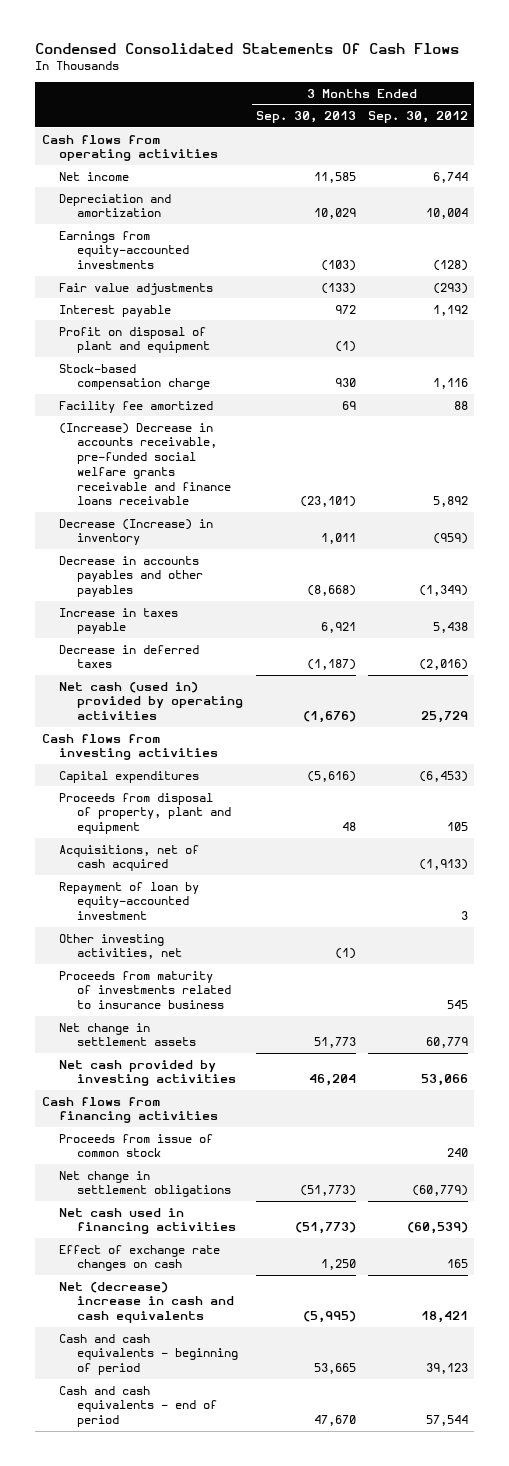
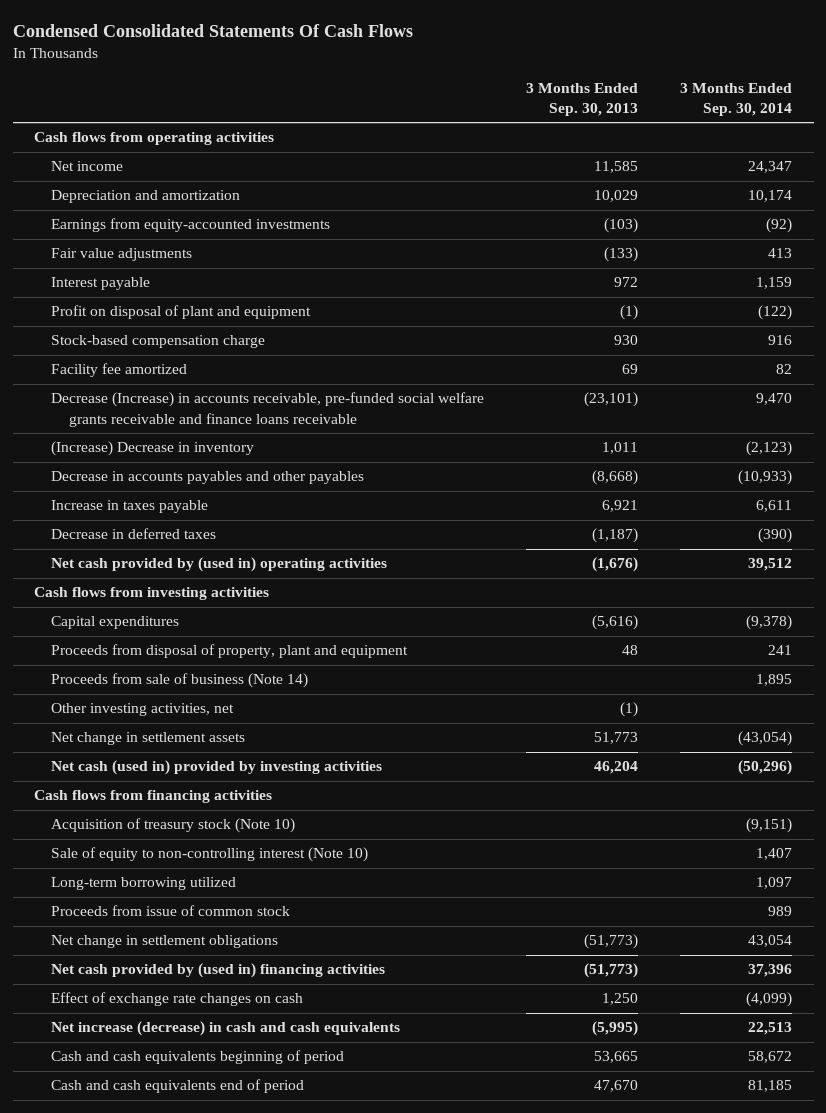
- | 3 Months Ended Sep. 30, 2013 | 3 Months Ended Sep. 30, 2012
+ | 3 Months Ended Sep. 30, 2013 | 3 Months Ended Sep. 30, 2014
- (Increase) Decrease in accounts receivable, pre-funded social welfare grants receivable and finance loans receivable | (23,101) | 5,892
- Decrease (Increase) in inventory | 1,011 | (959)
+ Decrease (Increase) in accounts receivable, pre-funded social welfare grants receivable and finance loans receivable | (23,101) | 9,470
+ (Increase) Decrease in inventory | 1,011 | (2,123)
- Net cash (used in) provided by operating activities | (1,676) | 25,729
+ Net cash provided by (used in) operating activities | (1,676) | 39,512
- Acquisitions, net of cash acquired | | (1,913)
- Repayment of loan by equity-accounted investment | | 3
+ Proceeds from sale of business (Note 14) | | 1,895
- Proceeds from maturity of investments related to insurance business | | 545
- Net cash provided by investing activities | 46,204 | 53,066
+ Net cash (used in) provided by investing activities | 46,204 | (50,296)
+ Acquisition of treasury stock (Note 10) | | (9,151)
+ Sale of equity to non-controlling interest (Note 10) | | 1,407
+ Long-term borrowing utilized | | 1,097
- Net cash used in financing activities | (51,773) | (60,539)
+ Net cash provided by (used in) financing activities | (51,773) | 37,396
- Net (decrease) increase in cash and cash equivalents | (5,995) | 18,421
- Cash and cash equivalents - beginning of period | 53,665 | 39,123
- Cash and cash equivalents - end of period | 47,670 | 57,544
+ Net increase (decrease) in cash and cash equivalents | (5,995) | 22,513
+ Cash and cash equivalents beginning of period | 53,665 | 58,672
+ Cash and cash equivalents end of period | 47,670 | 81,185

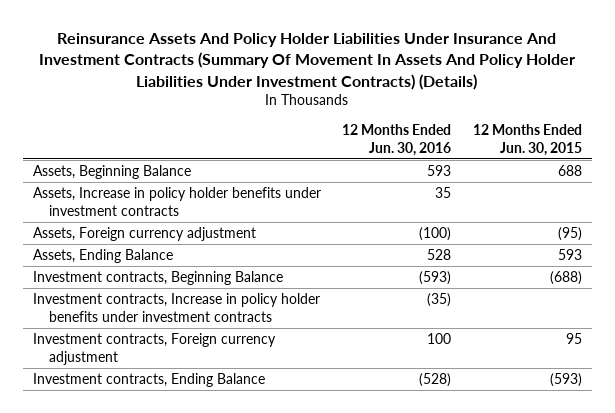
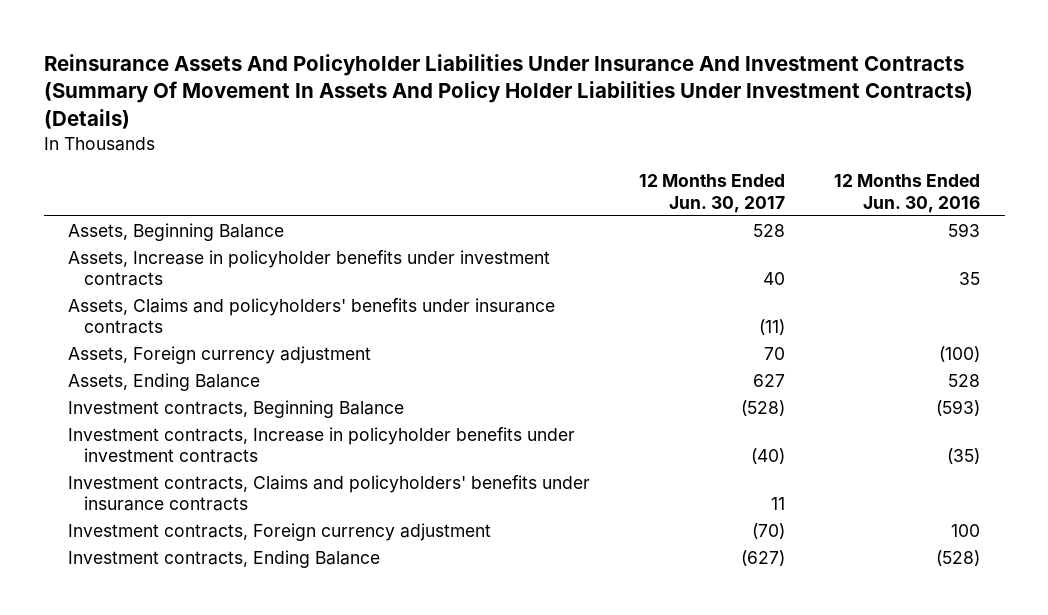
- Reinsurance Assets And Policy Holder Liabilities Under Insurance And Investment Contracts (Summary Of Movement In Assets And Policy Holder Liabilities Under Investment Contracts) (Details)
+ Reinsurance Assets And Policyholder Liabilities Under Insurance And Investment Contracts (Summary Of Movement In Assets And Policy Holder Liabilities Under Investment Contracts) (Details)
- | 12 Months Ended Jun. 30, 2016 | 12 Months Ended Jun. 30, 2015
+ | 12 Months Ended Jun. 30, 2017 | 12 Months Ended Jun. 30, 2016
- Assets, Increase in policy holder benefits under investment contracts | 35 |
+ Assets, Increase in policyholder benefits under investment contracts | 40 | 35
+ Assets, Claims and policyholders' benefits under insurance contracts | (11) |
- Investment contracts, Increase in policy holder benefits under investment contracts | (35) |
+ Investment contracts, Increase in policyholder benefits under investment contracts | (40) | (35)
+ Investment contracts, Claims and policyholders' benefits under insurance contracts | 11 |

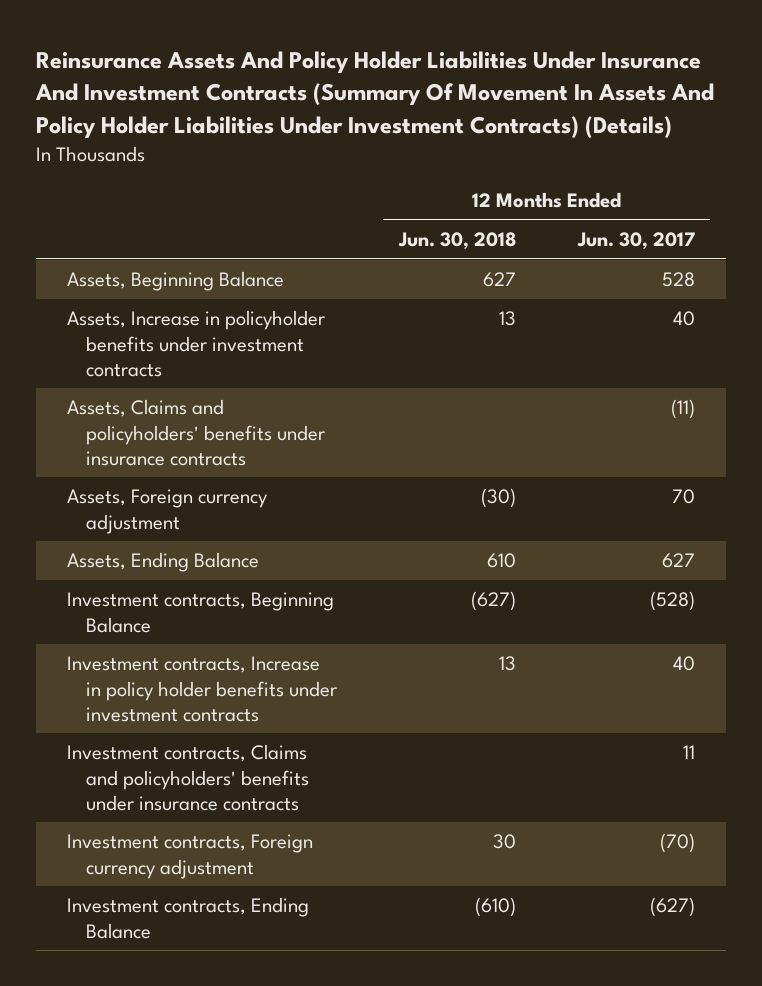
- Reinsurance Assets And Policyholder Liabilities Under Insurance And Investment Contracts (Summary Of Movement In Assets And Policy Holder Liabilities Under Investment Contracts) (Details)
+ Reinsurance Assets And Policy Holder Liabilities Under Insurance And Investment Contracts (Summary Of Movement In Assets And Policy Holder Liabilities Under Investment Contracts) (Details)
- | 12 Months Ended Jun. 30, 2017 | 12 Months Ended Jun. 30, 2016
+ | 12 Months Ended Jun. 30, 2018 | 12 Months Ended Jun. 30, 2017
- Investment contracts, Increase in policyholder benefits under investment contracts | (40) | (35)
+ Investment contracts, Increase in policy holder benefits under investment contracts | 13 | 40

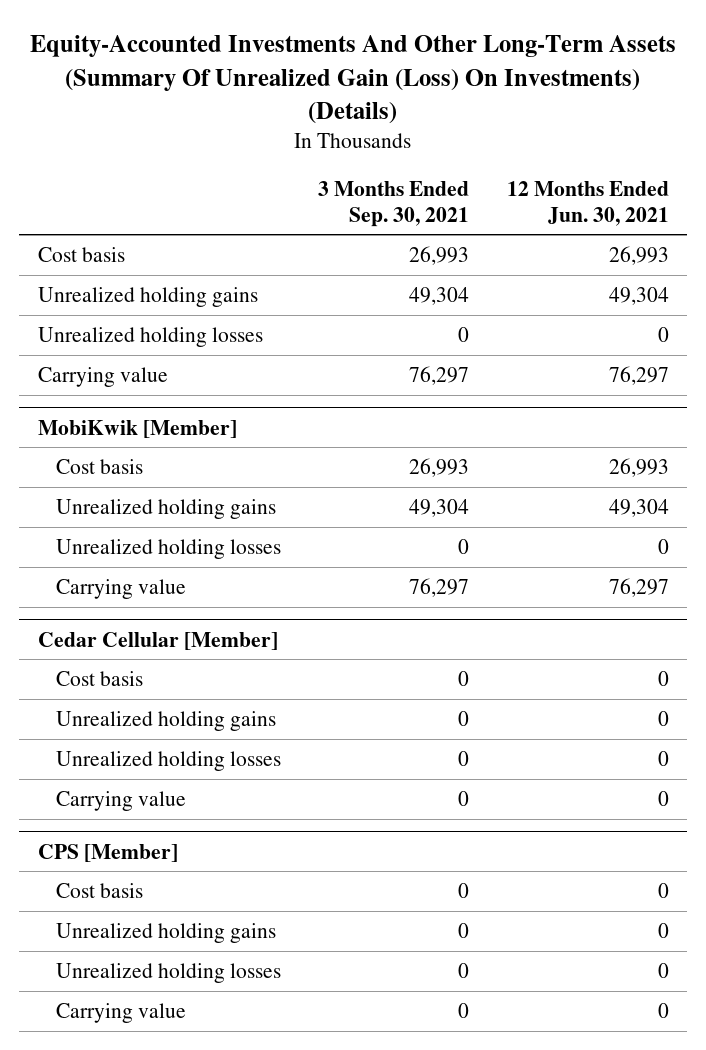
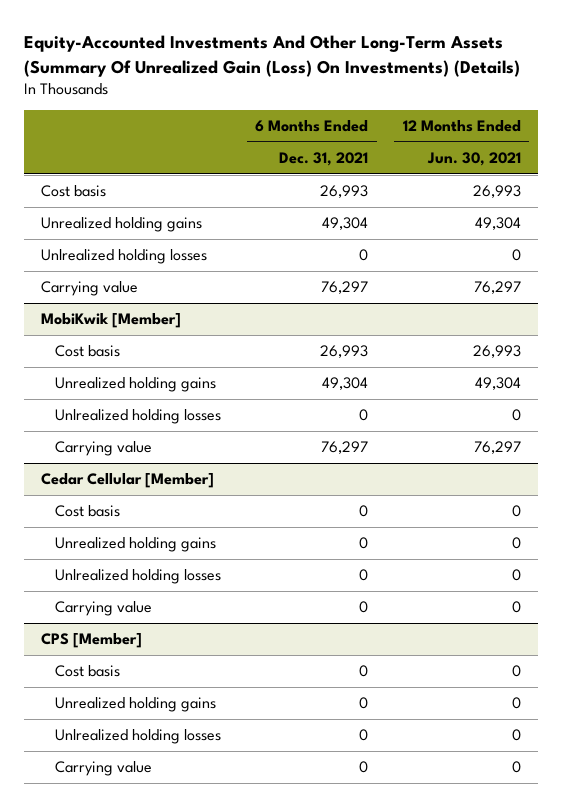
- | 3 Months Ended Sep. 30, 2021 | 12 Months Ended Jun. 30, 2021
+ | 6 Months Ended Dec. 31, 2021 | 12 Months Ended Jun. 30, 2021
- Unrealized holding losses | 0 | 0
+ Unlrealized holding losses | 0 | 0
@ MobiKwik [Member]
- Unrealized holding losses | 0 | 0
+ Unlrealized holding losses | 0 | 0
@ Cedar Cellular [Member]
- Unrealized holding losses | 0 | 0
+ Unlrealized holding losses | 0 | 0
@ CPS [Member]
- Unrealized holding losses | 0 | 0
+ Unlrealized holding losses | 0 | 0

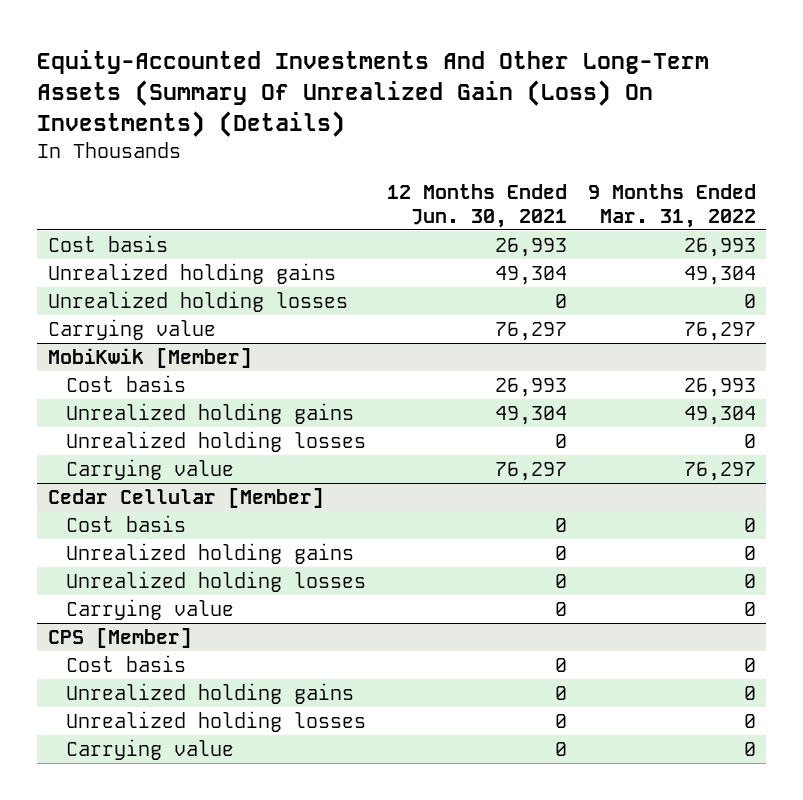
- | 6 Months Ended Dec. 31, 2021 | 12 Months Ended Jun. 30, 2021
+ | 12 Months Ended Jun. 30, 2021 | 9 Months Ended Mar. 31, 2022
- Unlrealized holding losses | 0 | 0
+ Unrealized holding losses | 0 | 0
@ MobiKwik [Member]
- Unlrealized holding losses | 0 | 0
+ Unrealized holding losses | 0 | 0
@ Cedar Cellular [Member]
- Unlrealized holding losses | 0 | 0
+ Unrealized holding losses | 0 | 0
@ CPS [Member]
- Unlrealized holding losses | 0 | 0
+ Unrealized holding losses | 0 | 0

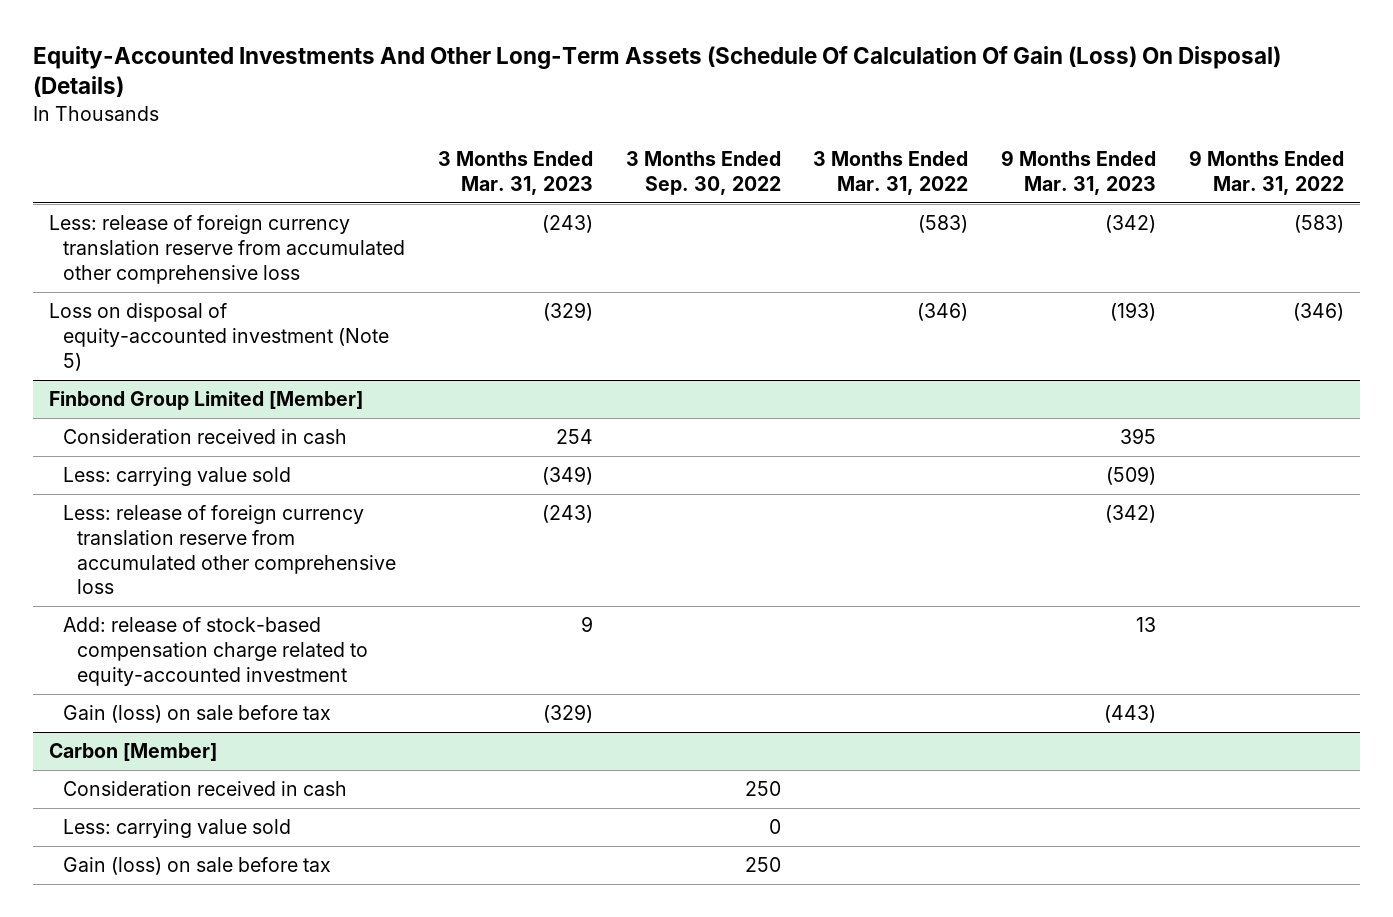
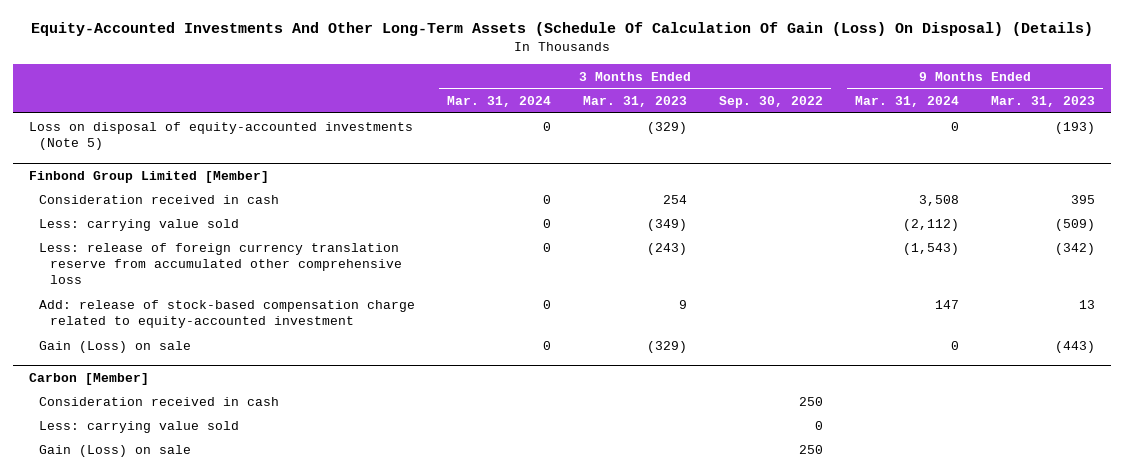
- | 3 Months Ended Mar. 31, 2023 | 3 Months Ended Sep. 30, 2022 | 3 Months Ended Mar. 31, 2022 | 9 Months Ended Mar. 31, 2023 | 9 Months Ended Mar. 31, 2022
+ | 3 Months Ended Mar. 31, 2024 | 3 Months Ended Mar. 31, 2023 | 3 Months Ended Sep. 30, 2022 | 9 Months Ended Mar. 31, 2024 | 9 Months Ended Mar. 31, 2023
- Less: release of foreign currency translation reserve from accumulated other comprehensive loss | (243) | | (583) | (342) | (583)
- Loss on disposal of equity-accounted investment (Note 5) | (329) | | (346) | (193) | (346)
+ Loss on disposal of equity-accounted investments (Note 5) | 0 | (329) | | 0 | (193)
@ Finbond Group Limited [Member]
- Gain (loss) on sale before tax | (329) | | | (443) |
+ Gain (Loss) on sale | 0 | (329) | | 0 | (443)
@ Carbon [Member]
- Gain (loss) on sale before tax | | 250 | | |
+ Gain (Loss) on sale | | | 250 | |

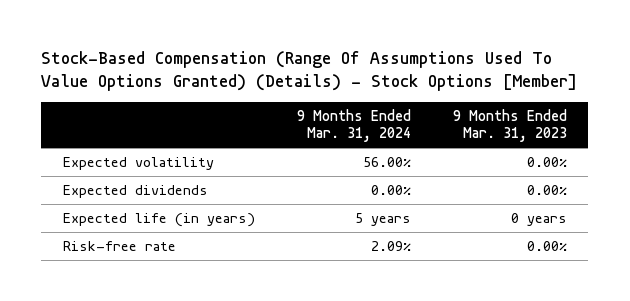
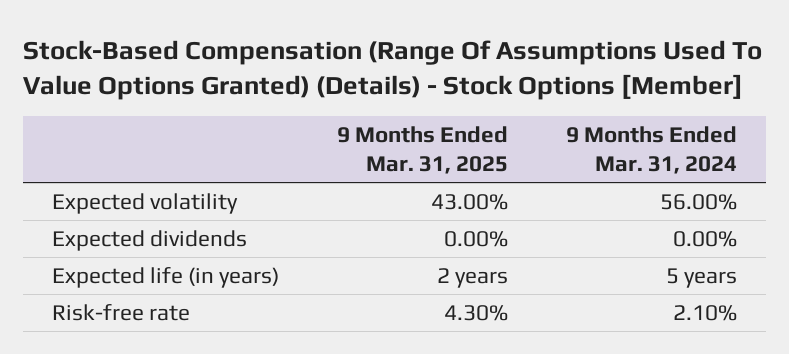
- | 9 Months Ended Mar. 31, 2024 | 9 Months Ended Mar. 31, 2023
+ | 9 Months Ended Mar. 31, 2025 | 9 Months Ended Mar. 31, 2024
- Risk-free rate | 2.09% | 0.00%
+ Risk-free rate | 4.30% | 2.10%

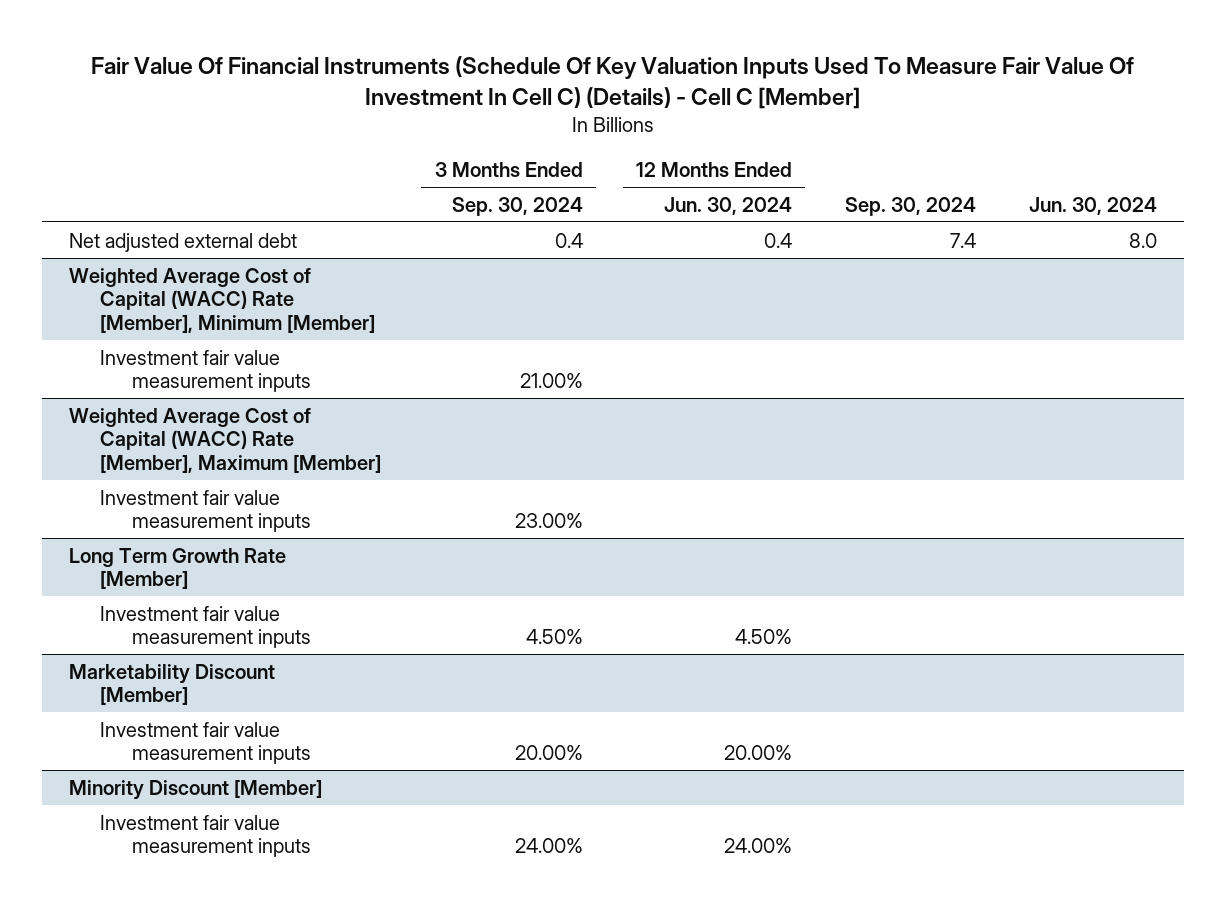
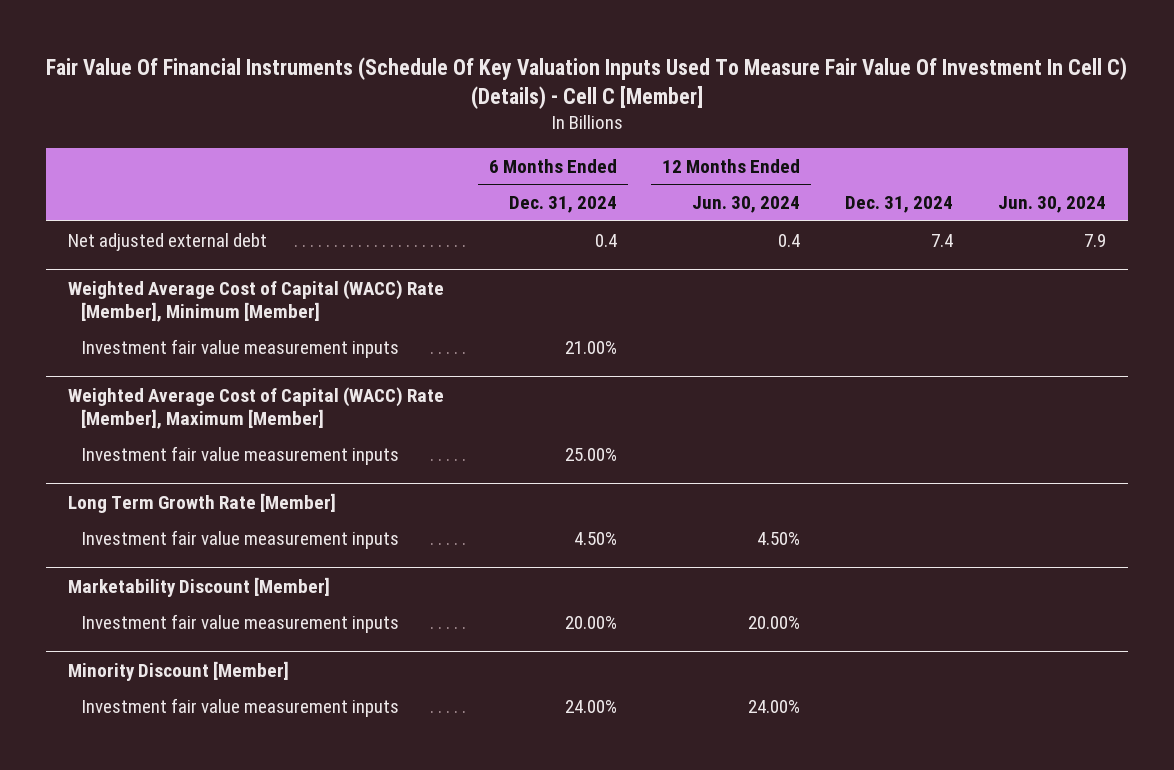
- | 3 Months Ended Sep. 30, 2024 | 12 Months Ended Jun. 30, 2024 | Sep. 30, 2024 | Jun. 30, 2024
+ | 6 Months Ended Dec. 31, 2024 | 12 Months Ended Jun. 30, 2024 | Dec. 31, 2024 | Jun. 30, 2024
- Net adjusted external debt | 0.4 | 0.4 | 7.4 | 8.0
+ Net adjusted external debt | 0.4 | 0.4 | 7.4 | 7.9

